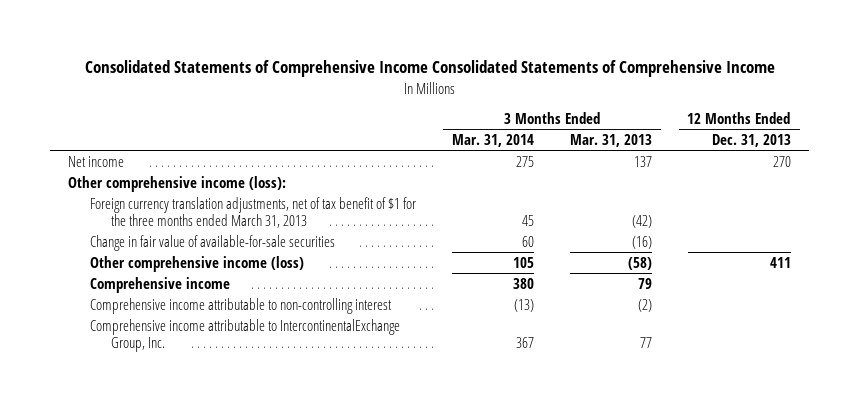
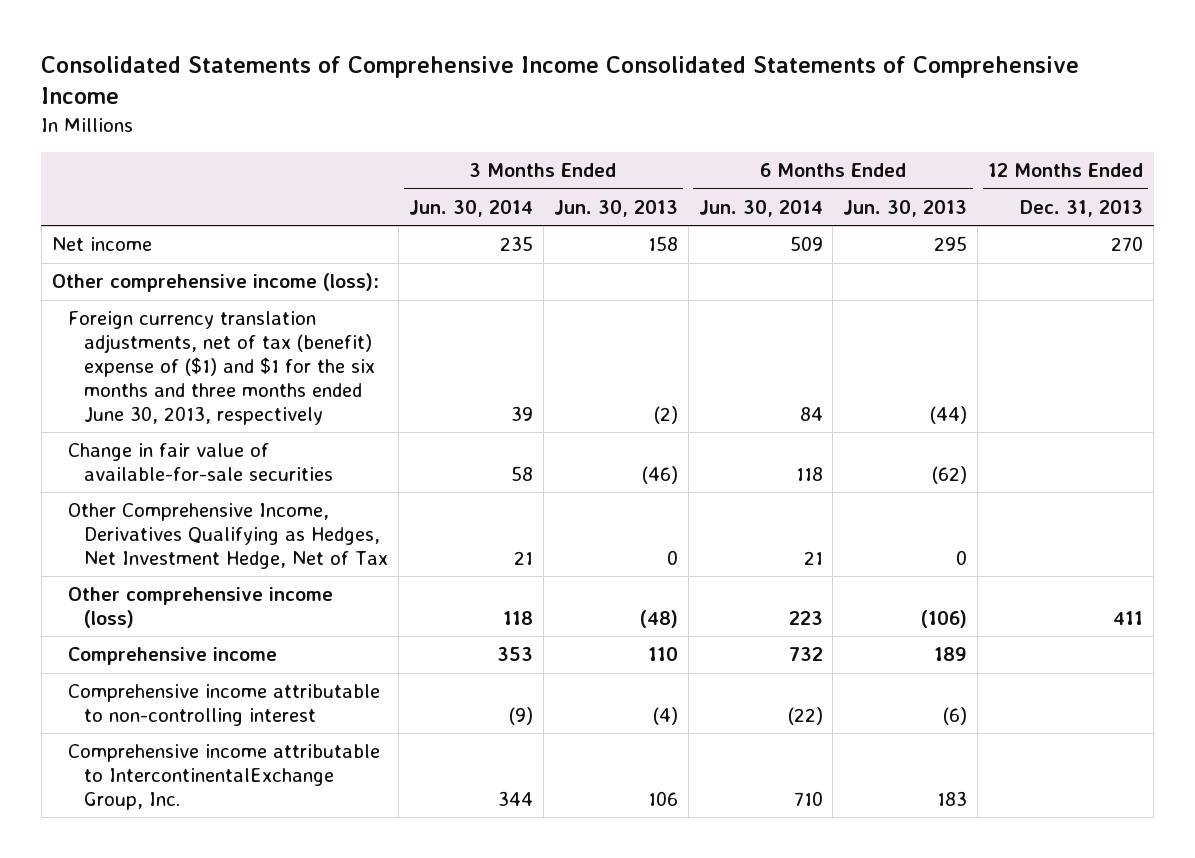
- | 3 Months Ended Mar. 31, 2014 | 3 Months Ended Mar. 31, 2013 | 12 Months Ended Dec. 31, 2013
+ | 3 Months Ended Jun. 30, 2014 | 3 Months Ended Jun. 30, 2013 | 6 Months Ended Jun. 30, 2014 | 6 Months Ended Jun. 30, 2013 | 12 Months Ended Dec. 31, 2013
- Foreign currency translation adjustments, net of tax benefit of $1 for the three months ended March 31, 2013 | 45 | (42) |
+ Foreign currency translation adjustments, net of tax (benefit) expense of ($1) and $1 for the six months and three months ended June 30, 2013, respectively | 39 | (2) | 84 | (44) |
+ Other Comprehensive Income, Derivatives Qualifying as Hedges, Net Investment Hedge, Net of Tax | 21 | 0 | 21 | 0 |

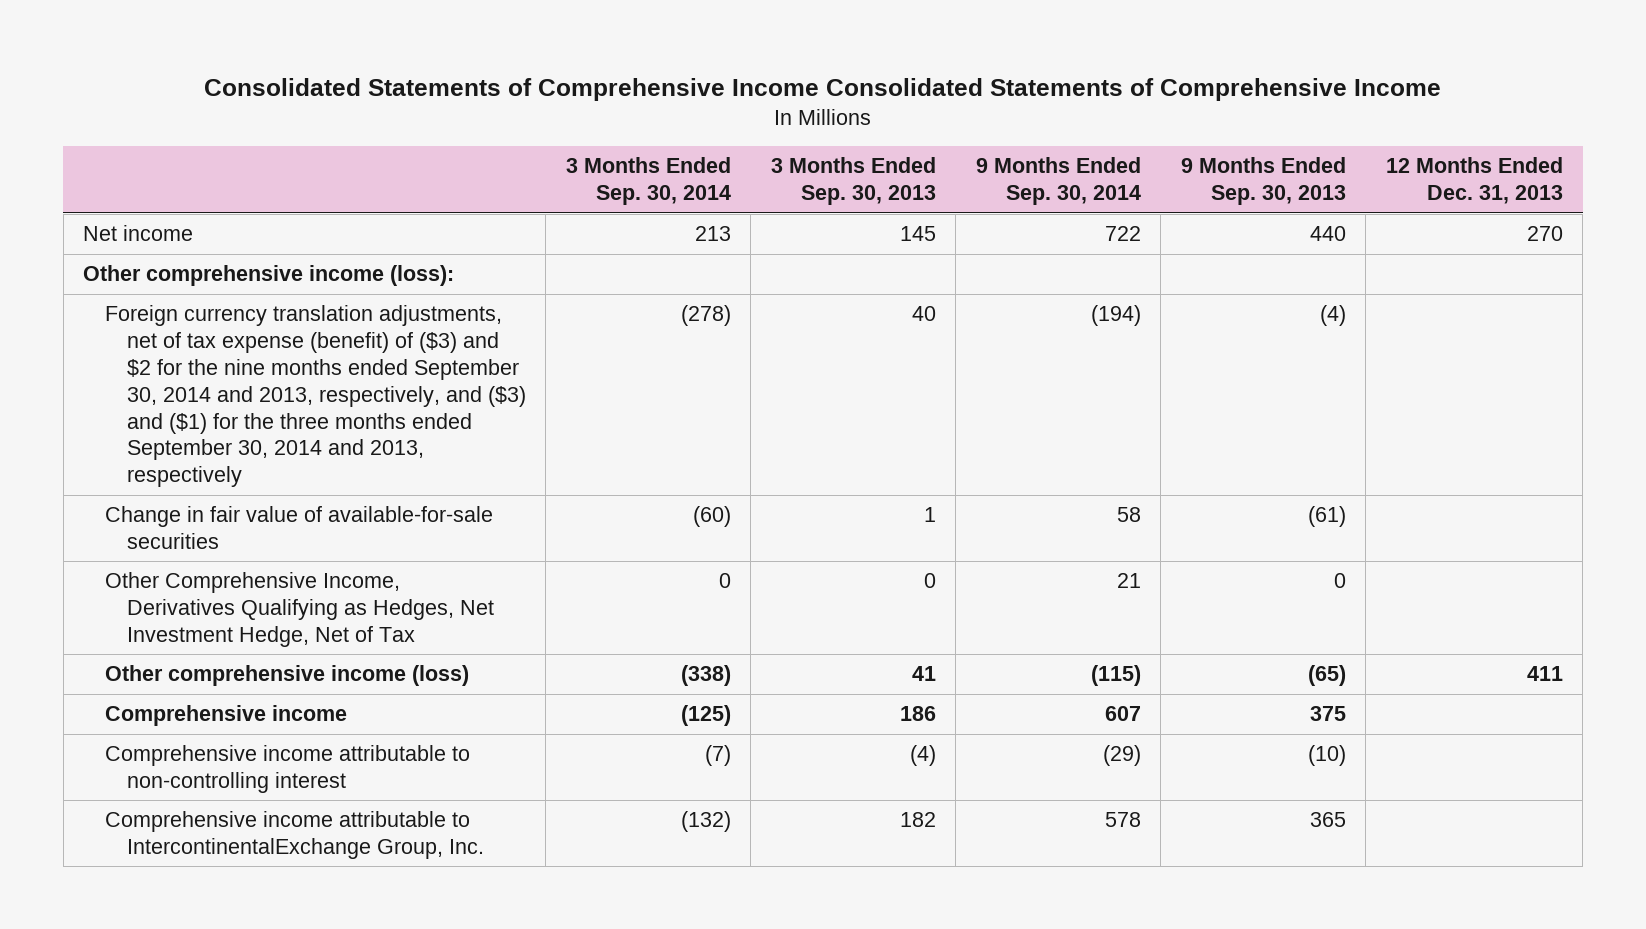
- | 3 Months Ended Jun. 30, 2014 | 3 Months Ended Jun. 30, 2013 | 6 Months Ended Jun. 30, 2014 | 6 Months Ended Jun. 30, 2013 | 12 Months Ended Dec. 31, 2013
+ | 3 Months Ended Sep. 30, 2014 | 3 Months Ended Sep. 30, 2013 | 9 Months Ended Sep. 30, 2014 | 9 Months Ended Sep. 30, 2013 | 12 Months Ended Dec. 31, 2013
- Foreign currency translation adjustments, net of tax (benefit) expense of ($1) and $1 for the six months and three months ended June 30, 2013, respectively | 39 | (2) | 84 | (44) |
+ Foreign currency translation adjustments, net of tax expense (benefit) of ($3) and $2 for the nine months ended September 30, 2014 and 2013, respectively, and ($3) and ($1) for the three months ended September 30, 2014 and 2013, respectively | (278) | 40 | (194) | (4) |

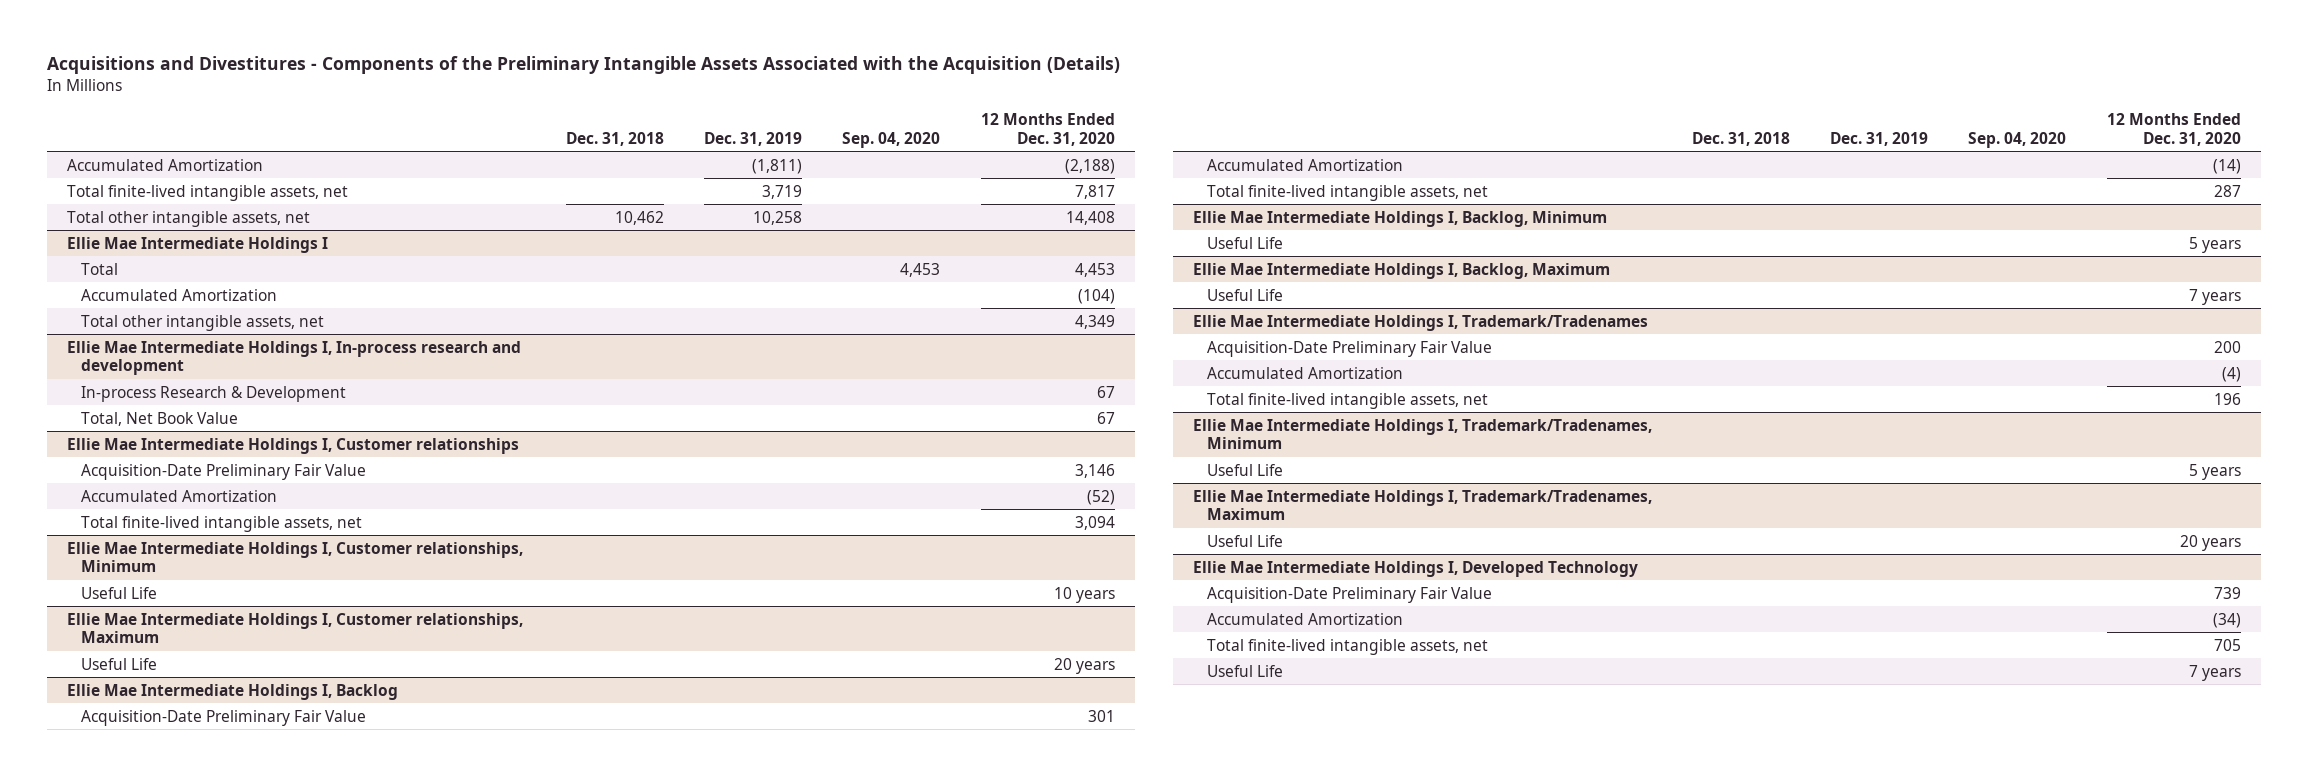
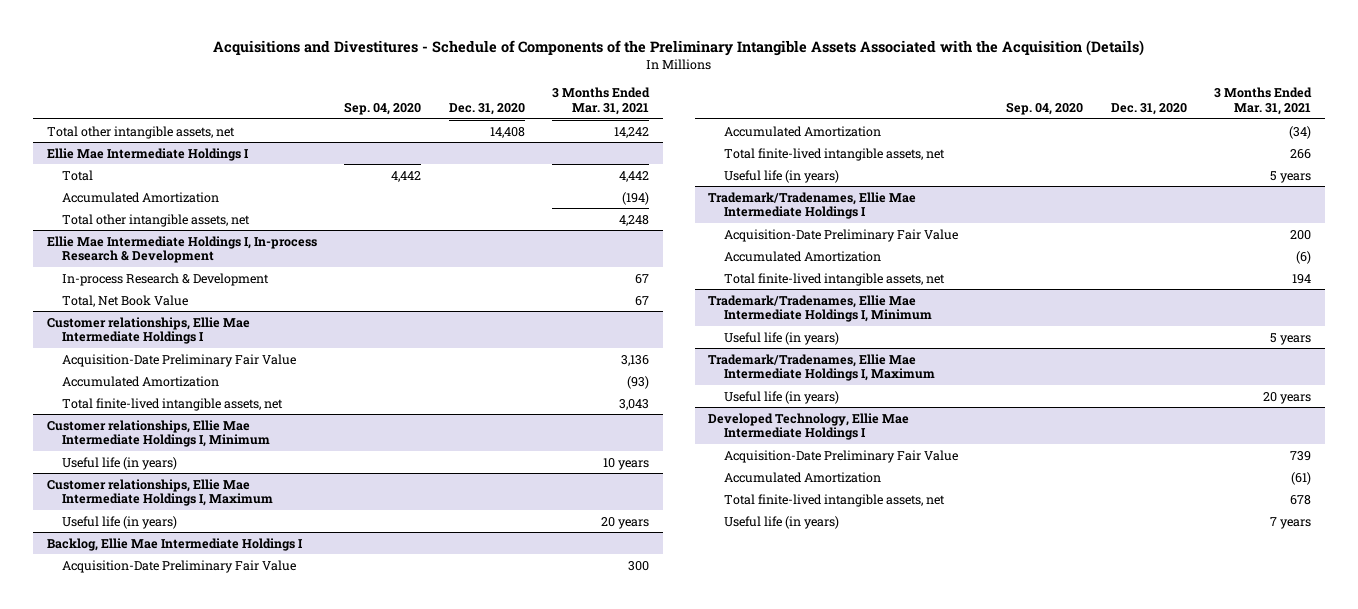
- Acquisitions and Divestitures - Components of the Preliminary Intangible Assets Associated with the Acquisition (Details)
+ Acquisitions and Divestitures - Schedule of Components of the Preliminary Intangible Assets Associated with the Acquisition (Details)
- | Dec. 31, 2018 | Dec. 31, 2019 | Sep. 04, 2020 | 12 Months Ended Dec. 31, 2020
+ | Sep. 04, 2020 | Dec. 31, 2020 | 3 Months Ended Mar. 31, 2021
- Accumulated Amortization | | (1,811) | | (2,188)
- Total finite-lived intangible assets, net | | 3,719 | | 7,817
@ Ellie Mae Intermediate Holdings I
- Total | | | 4,453 | 4,453
+ Total | 4,442 | | 4,442
- Ellie Mae Intermediate Holdings I, In-process research and development
+ Ellie Mae Intermediate Holdings I, In-process Research & Development
- Ellie Mae Intermediate Holdings I, Customer relationships
+ Customer relationships, Ellie Mae Intermediate Holdings I
- Ellie Mae Intermediate Holdings I, Customer relationships, Minimum
- Useful Life | | | | 10 years
- Ellie Mae Intermediate Holdings I, Customer relationships, Maximum
- Useful Life | | | | 20 years
- Ellie Mae Intermediate Holdings I, Backlog
+ Customer relationships, Ellie Mae Intermediate Holdings I, Minimum
+ Useful life (in years) | | | 10 years
+ Customer relationships, Ellie Mae Intermediate Holdings I, Maximum
+ Useful life (in years) | | | 20 years
+ Backlog, Ellie Mae Intermediate Holdings I
- Ellie Mae Intermediate Holdings I, Backlog, Minimum
- Useful Life | | | | 5 years
- Ellie Mae Intermediate Holdings I, Backlog, Maximum
- Useful Life | | | | 7 years
- Ellie Mae Intermediate Holdings I, Trademark/Tradenames
+ Useful life (in years) | | | 5 years
+ Trademark/Tradenames, Ellie Mae Intermediate Holdings I
- Ellie Mae Intermediate Holdings I, Trademark/Tradenames, Minimum
- Useful Life | | | | 5 years
- Ellie Mae Intermediate Holdings I, Trademark/Tradenames, Maximum
- Useful Life | | | | 20 years
- Ellie Mae Intermediate Holdings I, Developed Technology
+ Trademark/Tradenames, Ellie Mae Intermediate Holdings I, Minimum
+ Useful life (in years) | | | 5 years
+ Trademark/Tradenames, Ellie Mae Intermediate Holdings I, Maximum
+ Useful life (in years) | | | 20 years
+ Developed Technology, Ellie Mae Intermediate Holdings I
- Useful Life | | | | 7 years
+ Useful life (in years) | | | 7 years

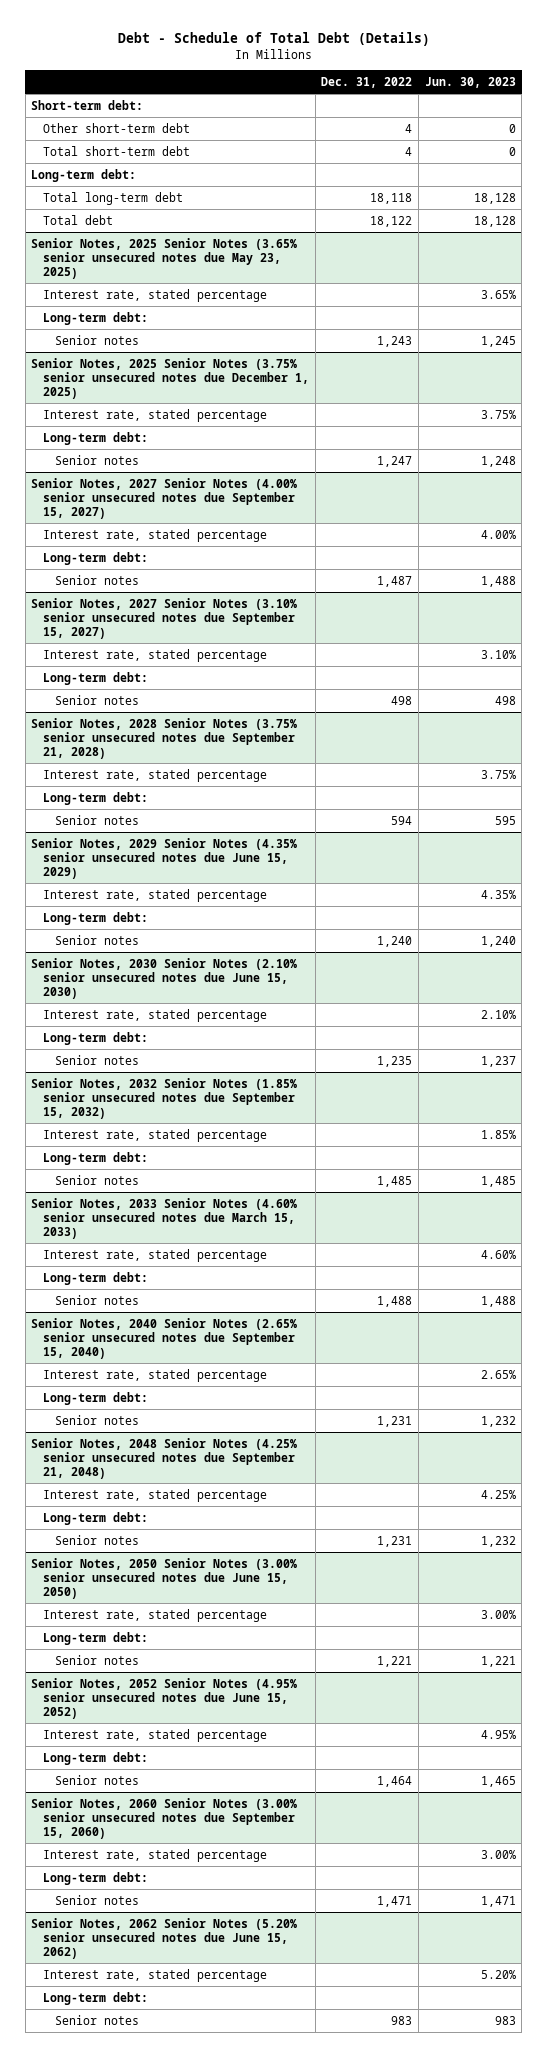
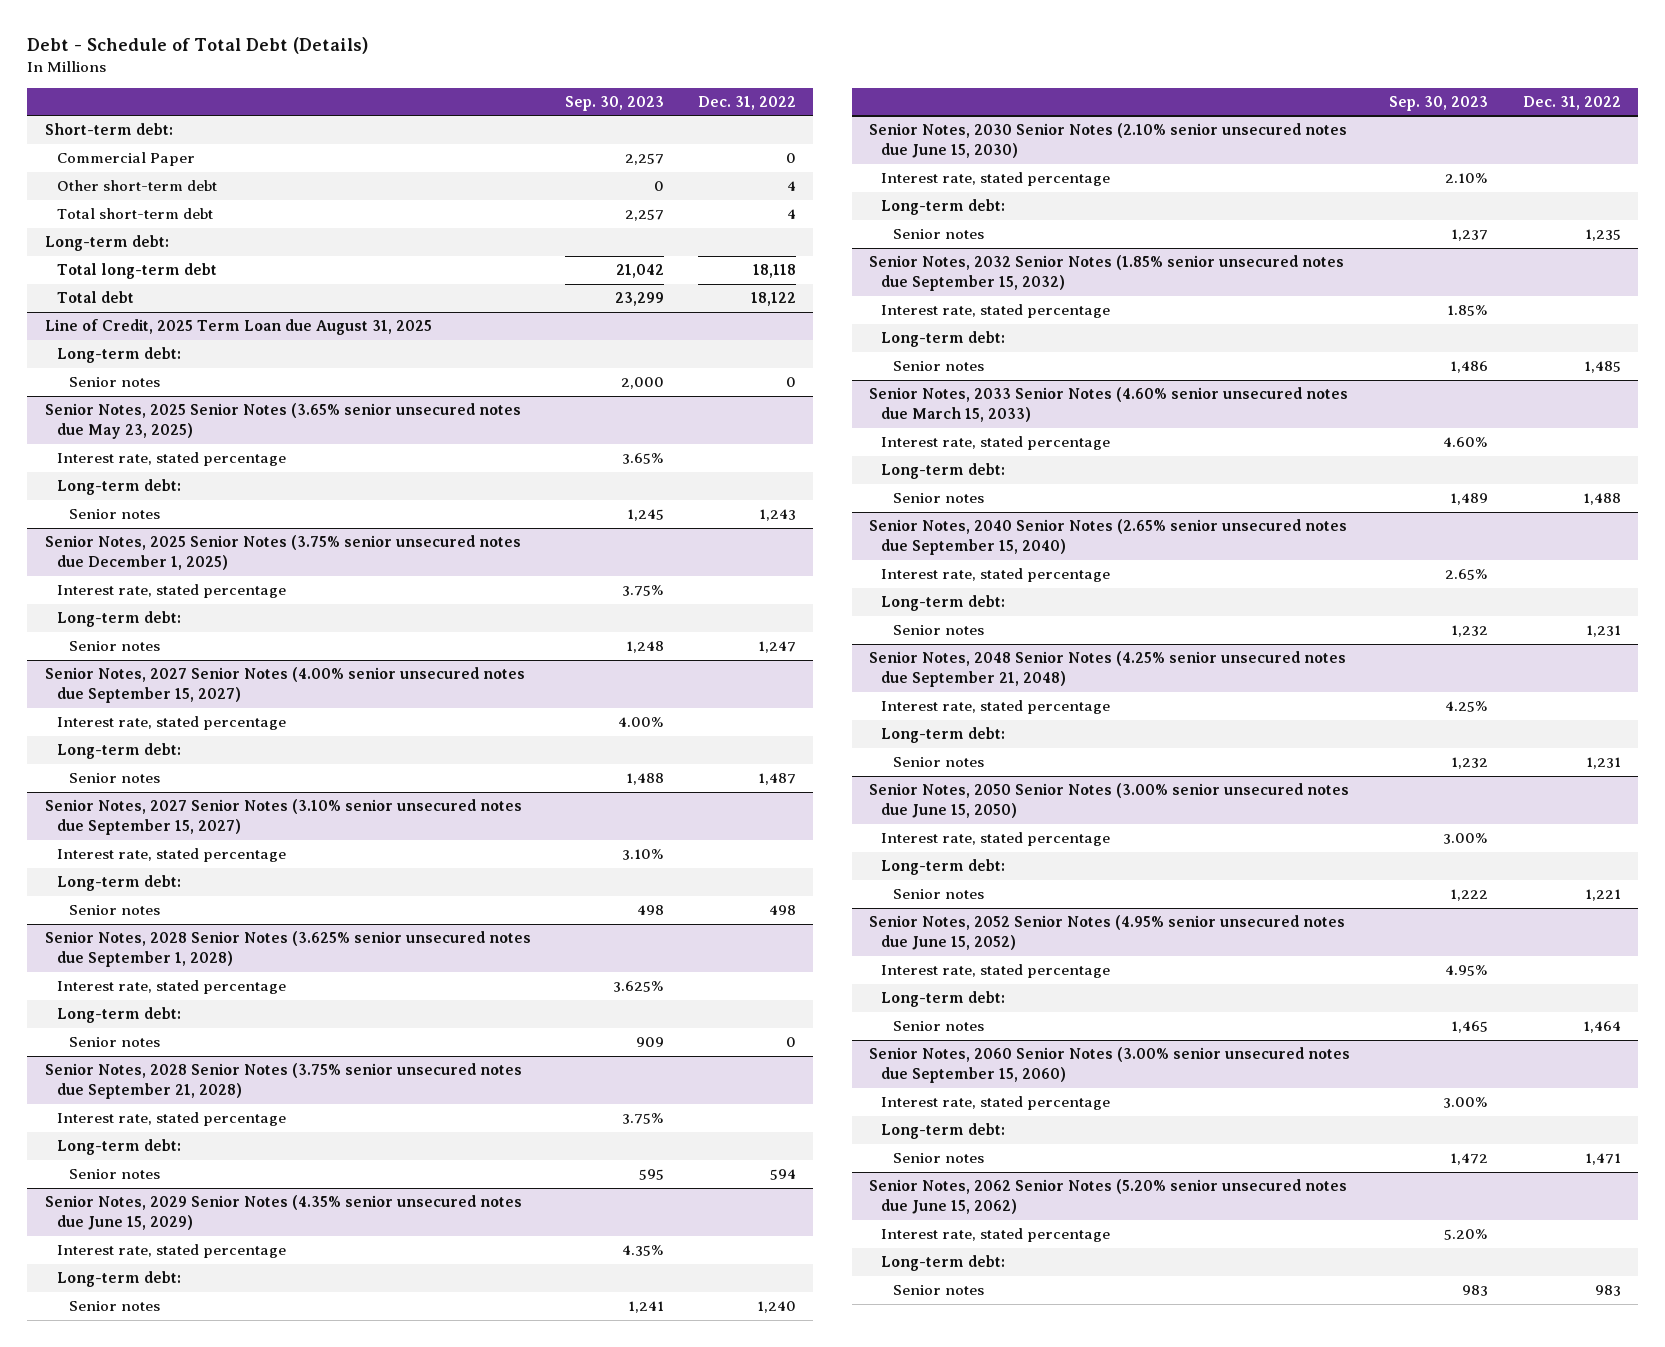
- | Dec. 31, 2022 | Jun. 30, 2023
+ | Sep. 30, 2023 | Dec. 31, 2022
+ Commercial Paper | 2,257 | 0
+ Line of Credit, 2025 Term Loan due August 31, 2025
+ Long-term debt:
+ Senior notes | 2,000 | 0
+ Senior Notes, 2028 Senior Notes (3.625% senior unsecured notes due September 1, 2028)
+ Interest rate, stated percentage | 3.625% |
+ Long-term debt:
+ Senior notes | 909 | 0

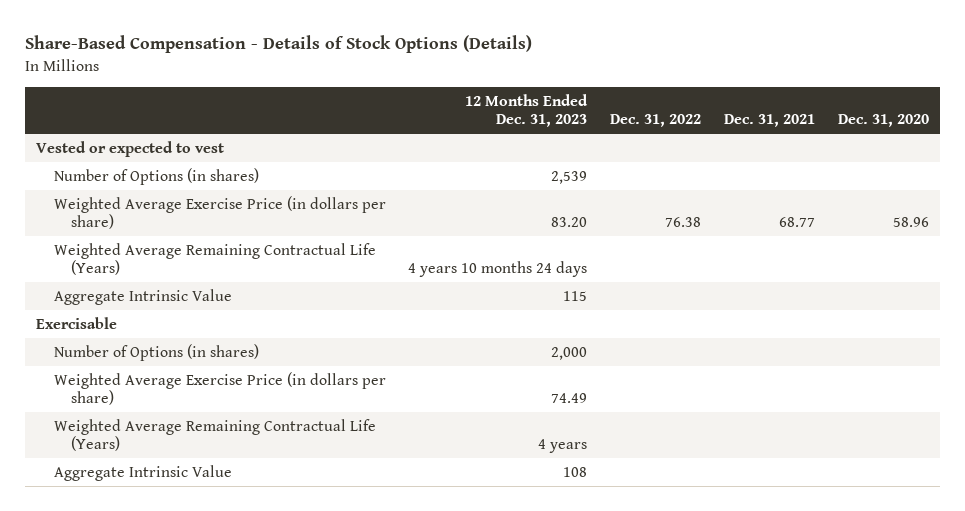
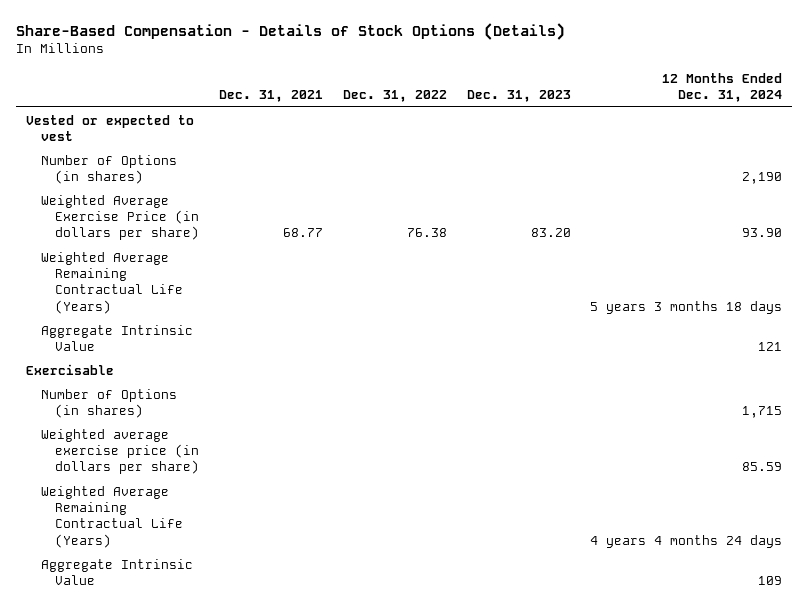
- | 12 Months Ended Dec. 31, 2023 | Dec. 31, 2022 | Dec. 31, 2021 | Dec. 31, 2020
+ | Dec. 31, 2021 | Dec. 31, 2022 | Dec. 31, 2023 | 12 Months Ended Dec. 31, 2024
- Weighted Average Exercise Price (in dollars per share) | 74.49 | | |
+ Weighted average exercise price (in dollars per share) | | | | 85.59

